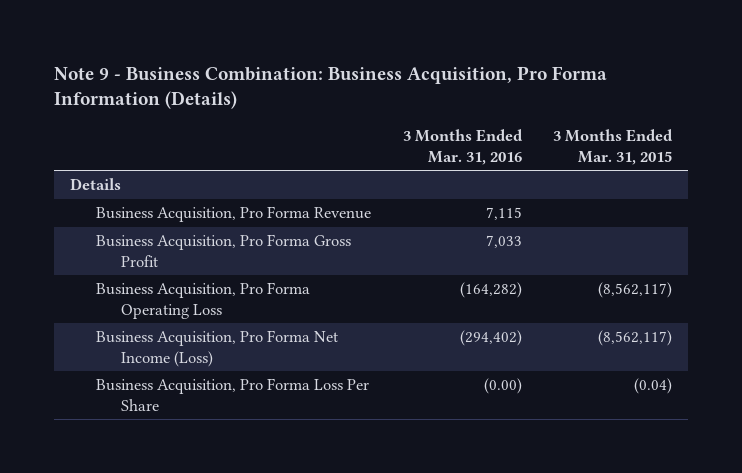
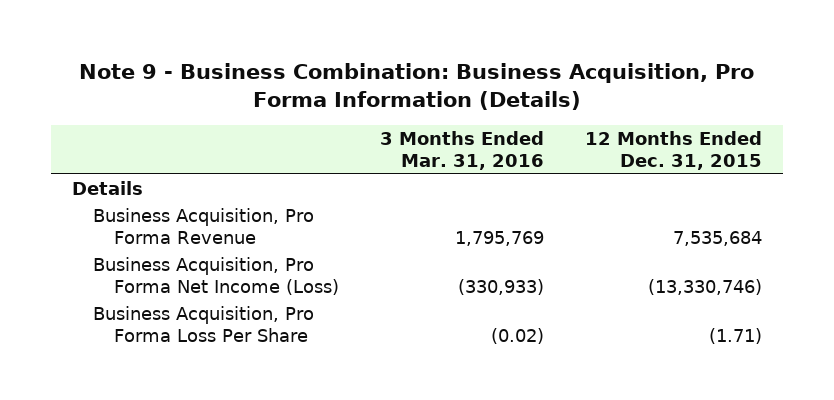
- | 3 Months Ended Mar. 31, 2016 | 3 Months Ended Mar. 31, 2015
+ | 3 Months Ended Mar. 31, 2016 | 12 Months Ended Dec. 31, 2015
- Business Acquisition, Pro Forma Revenue | 7,115 |
- Business Acquisition, Pro Forma Gross Profit | 7,033 |
- Business Acquisition, Pro Forma Operating Loss | (164,282) | (8,562,117)
- Business Acquisition, Pro Forma Net Income (Loss) | (294,402) | (8,562,117)
- Business Acquisition, Pro Forma Loss Per Share | (0.00) | (0.04)
+ Business Acquisition, Pro Forma Revenue | 1,795,769 | 7,535,684
+ Business Acquisition, Pro Forma Net Income (Loss) | (330,933) | (13,330,746)
+ Business Acquisition, Pro Forma Loss Per Share | (0.02) | (1.71)

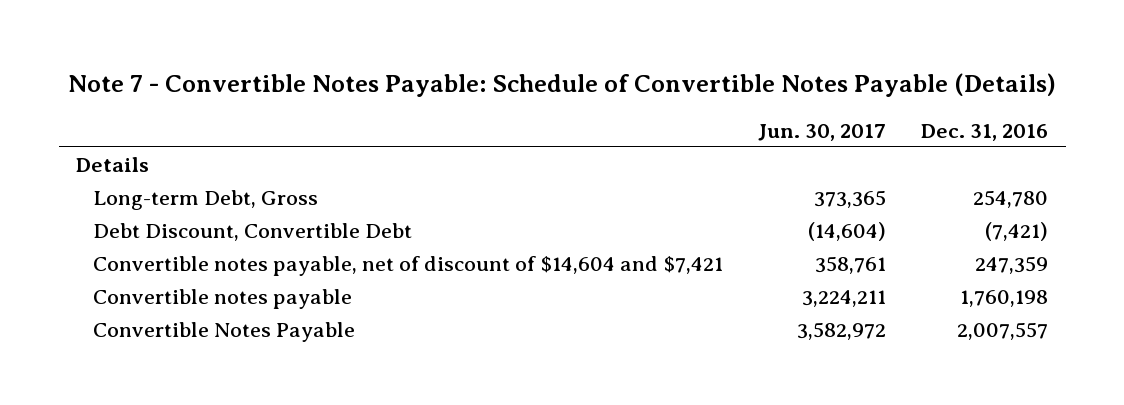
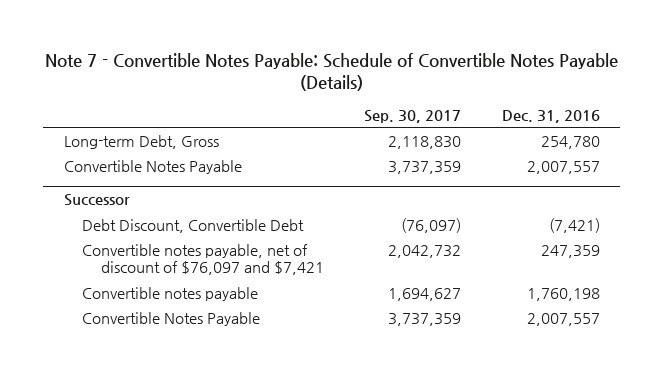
- | Jun. 30, 2017 | Dec. 31, 2016
+ | Sep. 30, 2017 | Dec. 31, 2016
- Details
+ Convertible Notes Payable | 3,737,359 | 2,007,557
+ Successor
- Convertible notes payable, net of discount of $14,604 and $7,421 | 358,761 | 247,359
+ Convertible notes payable, net of discount of $76,097 and $7,421 | 2,042,732 | 247,359

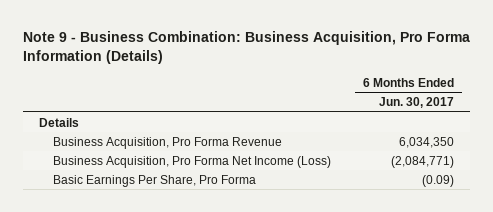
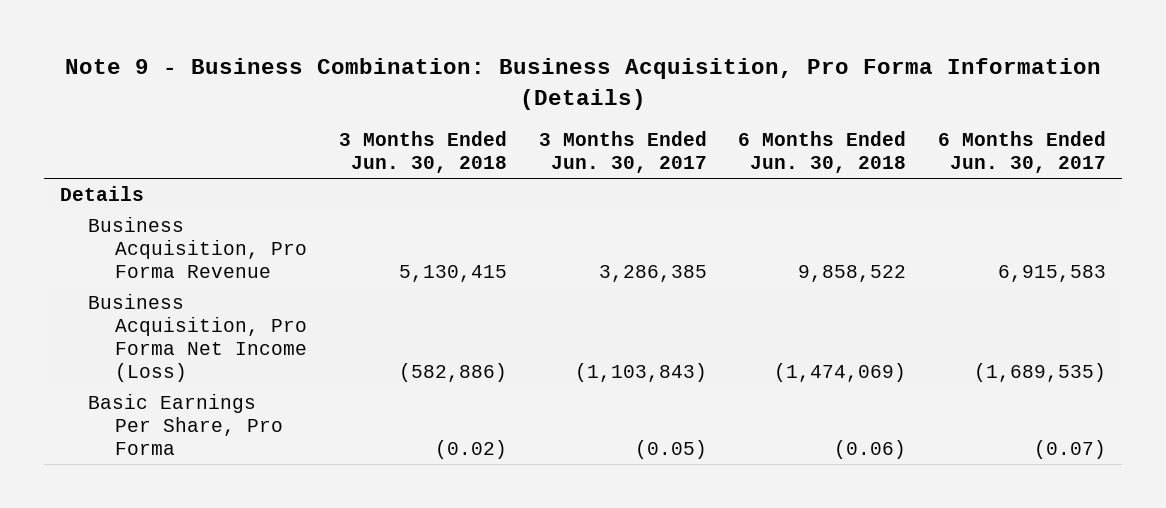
- | 6 Months Ended Jun. 30, 2017
+ | 3 Months Ended Jun. 30, 2018 | 3 Months Ended Jun. 30, 2017 | 6 Months Ended Jun. 30, 2018 | 6 Months Ended Jun. 30, 2017
- Business Acquisition, Pro Forma Revenue | 6,034,350
- Business Acquisition, Pro Forma Net Income (Loss) | (2,084,771)
- Basic Earnings Per Share, Pro Forma | (0.09)
+ Business Acquisition, Pro Forma Revenue | 5,130,415 | 3,286,385 | 9,858,522 | 6,915,583
+ Business Acquisition, Pro Forma Net Income (Loss) | (582,886) | (1,103,843) | (1,474,069) | (1,689,535)
+ Basic Earnings Per Share, Pro Forma | (0.02) | (0.05) | (0.06) | (0.07)

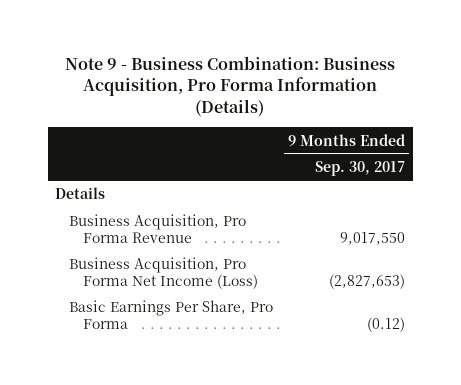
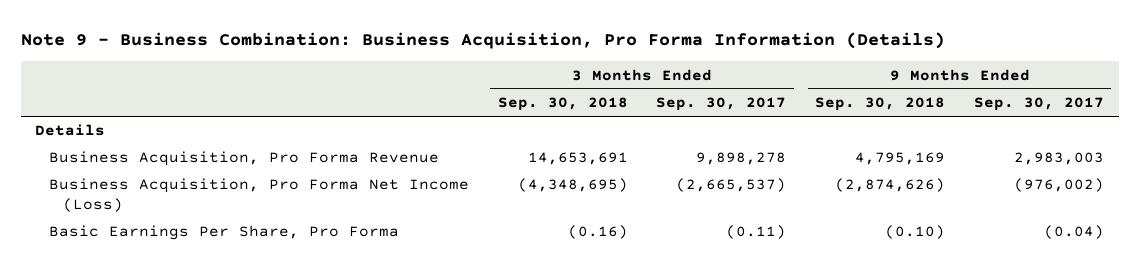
- | 9 Months Ended Sep. 30, 2017
+ | 3 Months Ended Sep. 30, 2018 | 3 Months Ended Sep. 30, 2017 | 9 Months Ended Sep. 30, 2018 | 9 Months Ended Sep. 30, 2017
- Business Acquisition, Pro Forma Revenue | 9,017,550
- Business Acquisition, Pro Forma Net Income (Loss) | (2,827,653)
- Basic Earnings Per Share, Pro Forma | (0.12)
+ Business Acquisition, Pro Forma Revenue | 14,653,691 | 9,898,278 | 4,795,169 | 2,983,003
+ Business Acquisition, Pro Forma Net Income (Loss) | (4,348,695) | (2,665,537) | (2,874,626) | (976,002)
+ Basic Earnings Per Share, Pro Forma | (0.16) | (0.11) | (0.10) | (0.04)

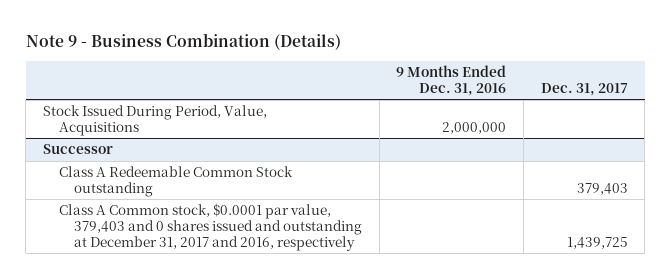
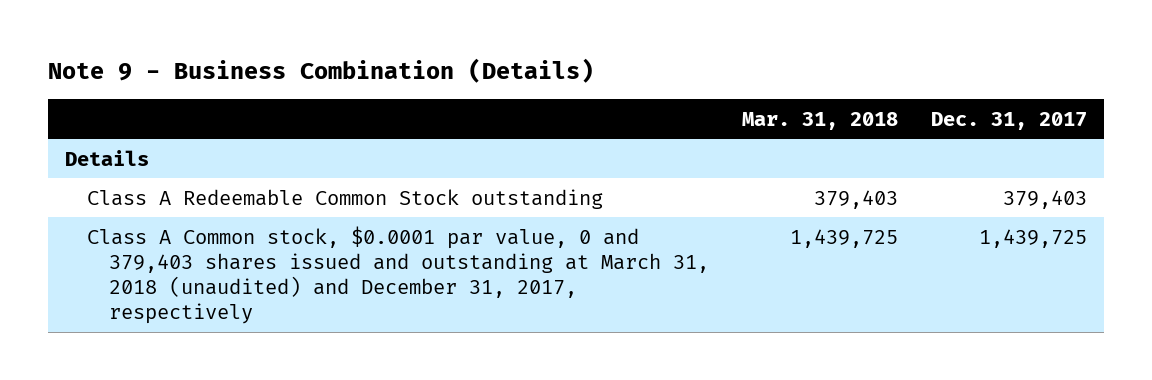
- | 9 Months Ended Dec. 31, 2016 | Dec. 31, 2017
+ | Mar. 31, 2018 | Dec. 31, 2017
- Stock Issued During Period, Value, Acquisitions | 2,000,000 |
- Successor
+ Details
- Class A Common stock, $0.0001 par value, 379,403 and 0 shares issued and outstanding at December 31, 2017 and 2016, respectively | | 1,439,725
+ Class A Common stock, $0.0001 par value, 0 and 379,403 shares issued and outstanding at March 31, 2018 (unaudited) and December 31, 2017, respectively | 1,439,725 | 1,439,725

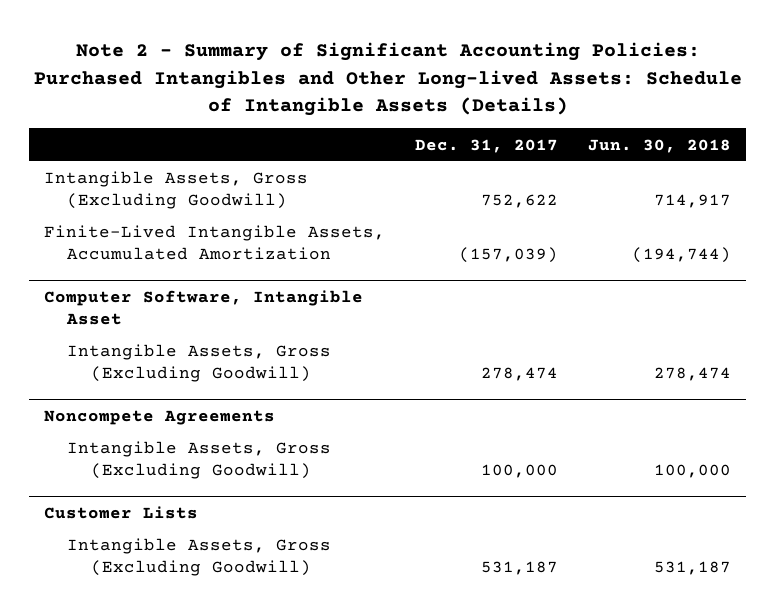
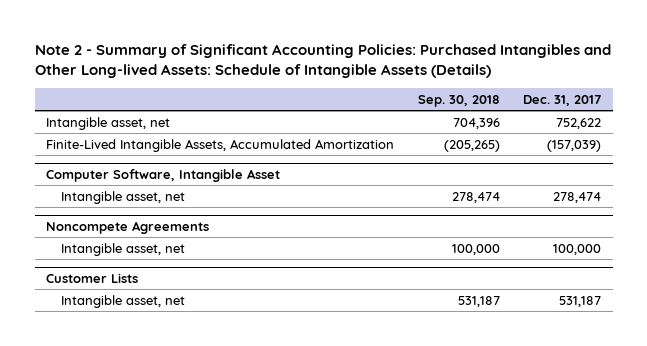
- | Dec. 31, 2017 | Jun. 30, 2018
+ | Sep. 30, 2018 | Dec. 31, 2017
- Intangible Assets, Gross (Excluding Goodwill) | 752,622 | 714,917
+ Intangible asset, net | 704,396 | 752,622
@ Computer Software, Intangible Asset
- Intangible Assets, Gross (Excluding Goodwill) | 278,474 | 278,474
+ Intangible asset, net | 278,474 | 278,474
@ Noncompete Agreements
- Intangible Assets, Gross (Excluding Goodwill) | 100,000 | 100,000
+ Intangible asset, net | 100,000 | 100,000
@ Customer Lists
- Intangible Assets, Gross (Excluding Goodwill) | 531,187 | 531,187
+ Intangible asset, net | 531,187 | 531,187

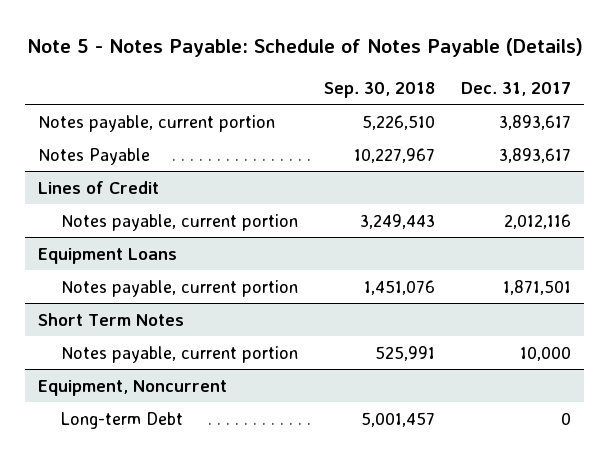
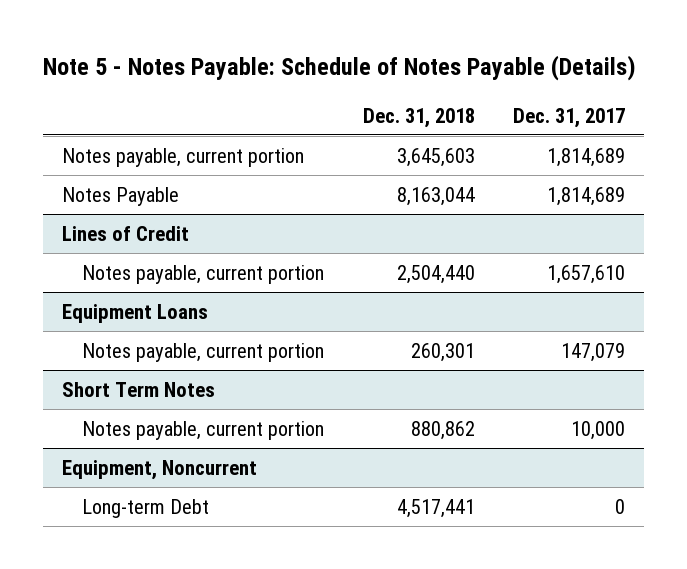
- | Sep. 30, 2018 | Dec. 31, 2017
+ | Dec. 31, 2018 | Dec. 31, 2017
- Notes payable, current portion | 5,226,510 | 3,893,617
- Notes Payable | 10,227,967 | 3,893,617
+ Notes payable, current portion | 3,645,603 | 1,814,689
+ Notes Payable | 8,163,044 | 1,814,689
@ Lines of Credit
- Notes payable, current portion | 3,249,443 | 2,012,116
+ Notes payable, current portion | 2,504,440 | 1,657,610
@ Equipment Loans
- Notes payable, current portion | 1,451,076 | 1,871,501
+ Notes payable, current portion | 260,301 | 147,079

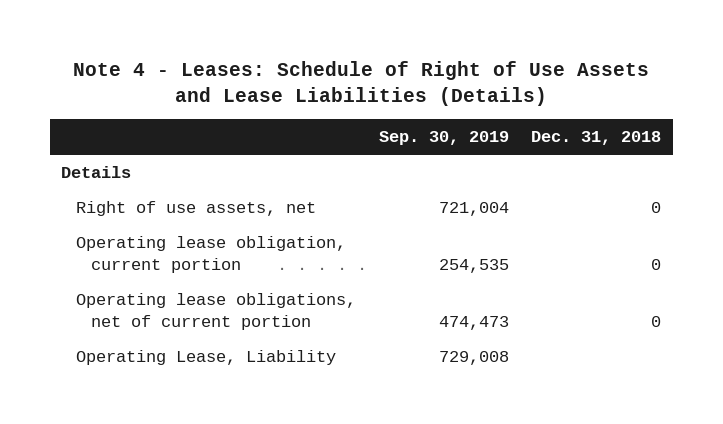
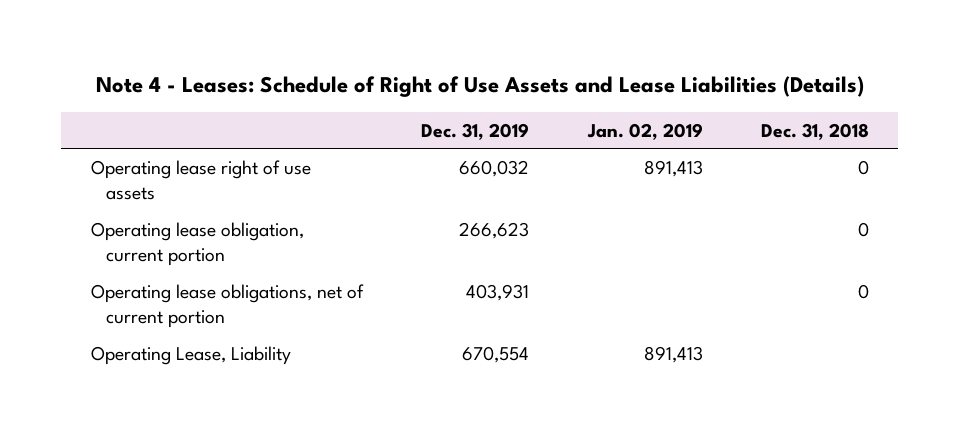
- | Sep. 30, 2019 | Dec. 31, 2018
+ | Dec. 31, 2019 | Jan. 02, 2019 | Dec. 31, 2018
- Details
- Right of use assets, net | 721,004 | 0
+ Operating lease right of use assets | 660,032 | 891,413 | 0

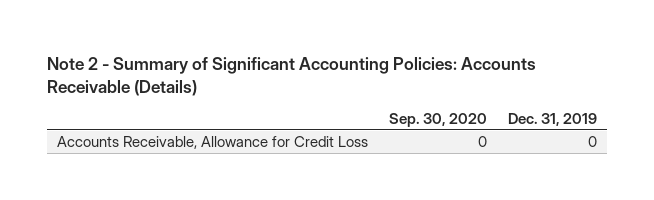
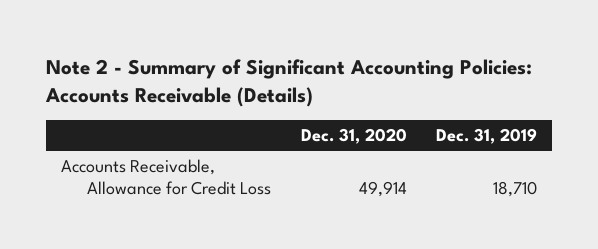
- | Sep. 30, 2020 | Dec. 31, 2019
+ | Dec. 31, 2020 | Dec. 31, 2019
- Accounts Receivable, Allowance for Credit Loss | 0 | 0
+ Accounts Receivable, Allowance for Credit Loss | 49,914 | 18,710

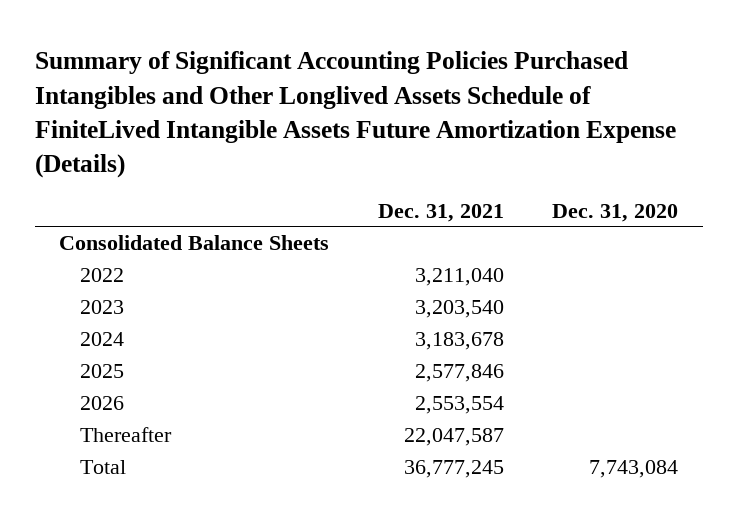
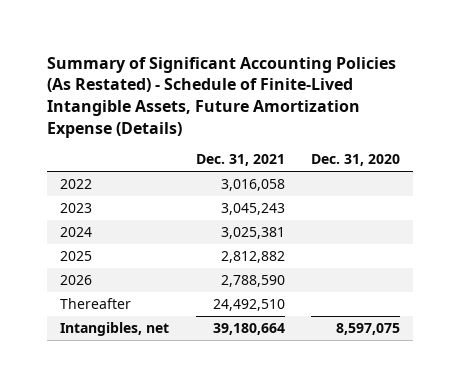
- Summary of Significant Accounting Policies Purchased Intangibles and Other Longlived Assets Schedule of FiniteLived Intangible Assets Future Amortization Expense (Details)
+ Summary of Significant Accounting Policies (As Restated) - Schedule of Finite-Lived Intangible Assets, Future Amortization Expense (Details)
- Consolidated Balance Sheets
- 2022 | 3,211,040 |
- 2023 | 3,203,540 |
- 2024 | 3,183,678 |
- 2025 | 2,577,846 |
- 2026 | 2,553,554 |
- Thereafter | 22,047,587 |
- Total | 36,777,245 | 7,743,084
+ 2022 | 3,016,058 |
+ 2023 | 3,045,243 |
+ 2024 | 3,025,381 |
+ 2025 | 2,812,882 |
+ 2026 | 2,788,590 |
+ Thereafter | 24,492,510 |
+ Intangibles, net | 39,180,664 | 8,597,075

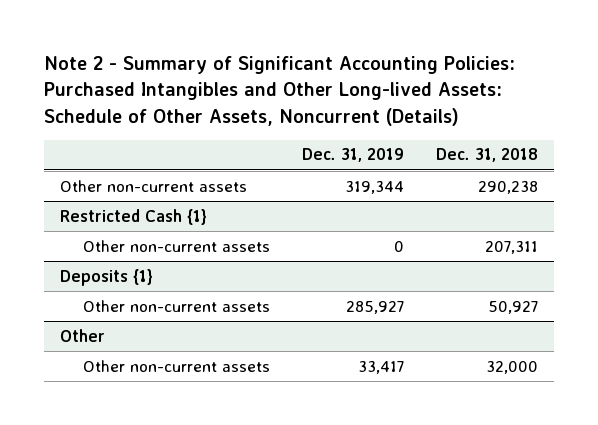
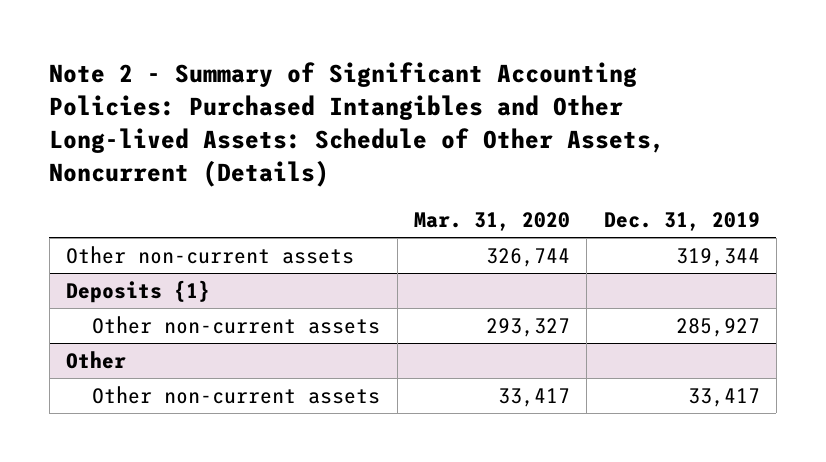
- | Dec. 31, 2019 | Dec. 31, 2018
+ | Mar. 31, 2020 | Dec. 31, 2019
- Restricted Cash {1}
- Other non-current assets | 0 | 207,311

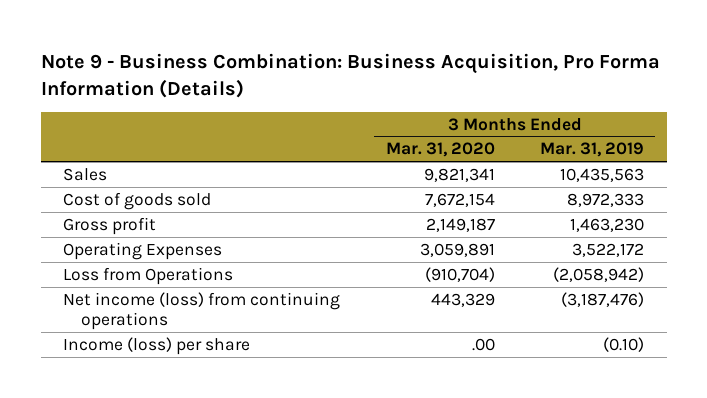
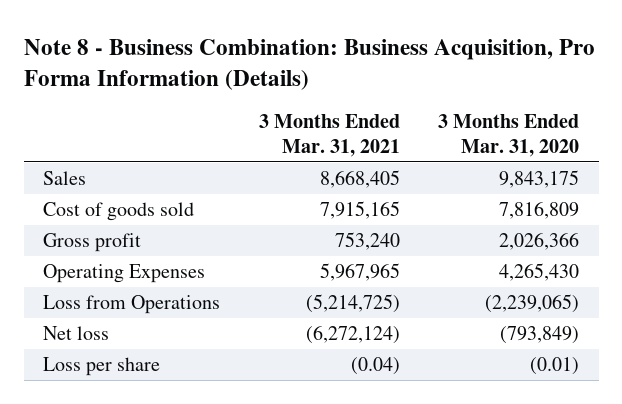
- Note 9 - Business Combination: Business Acquisition, Pro Forma Information (Details)
+ Note 8 - Business Combination: Business Acquisition, Pro Forma Information (Details)
- | 3 Months Ended Mar. 31, 2020 | 3 Months Ended Mar. 31, 2019
+ | 3 Months Ended Mar. 31, 2021 | 3 Months Ended Mar. 31, 2020
- Sales | 9,821,341 | 10,435,563
- Cost of goods sold | 7,672,154 | 8,972,333
- Gross profit | 2,149,187 | 1,463,230
- Operating Expenses | 3,059,891 | 3,522,172
- Loss from Operations | (910,704) | (2,058,942)
- Net income (loss) from continuing operations | 443,329 | (3,187,476)
- Income (loss) per share | .00 | (0.10)
+ Sales | 8,668,405 | 9,843,175
+ Cost of goods sold | 7,915,165 | 7,816,809
+ Gross profit | 753,240 | 2,026,366
+ Operating Expenses | 5,967,965 | 4,265,430
+ Loss from Operations | (5,214,725) | (2,239,065)
+ Net loss | (6,272,124) | (793,849)
+ Loss per share | (0.04) | (0.01)

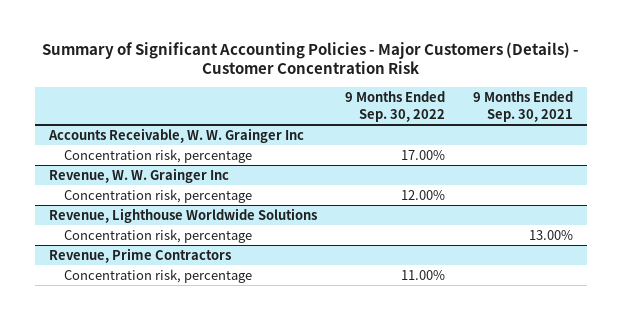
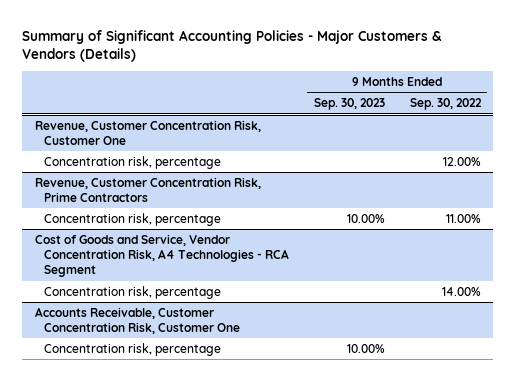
- Summary of Significant Accounting Policies - Major Customers (Details) - Customer Concentration Risk
+ Summary of Significant Accounting Policies - Major Customers & Vendors (Details)
- | 9 Months Ended Sep. 30, 2022 | 9 Months Ended Sep. 30, 2021
+ | 9 Months Ended Sep. 30, 2023 | 9 Months Ended Sep. 30, 2022
- Accounts Receivable, W. W. Grainger Inc
- Concentration risk, percentage | 17.00% |
- Revenue, W. W. Grainger Inc
+ Revenue, Customer Concentration Risk, Customer One
- Revenue, Lighthouse Worldwide Solutions
- Concentration risk, percentage | | 13.00%
- Revenue, Prime Contractors
+ Revenue, Customer Concentration Risk, Prime Contractors
+ Cost of Goods and Service, Vendor Concentration Risk, A4 Technologies - RCA Segment
+ Concentration risk, percentage | | 14.00%
+ Accounts Receivable, Customer Concentration Risk, Customer One
+ Concentration risk, percentage | 10.00% |

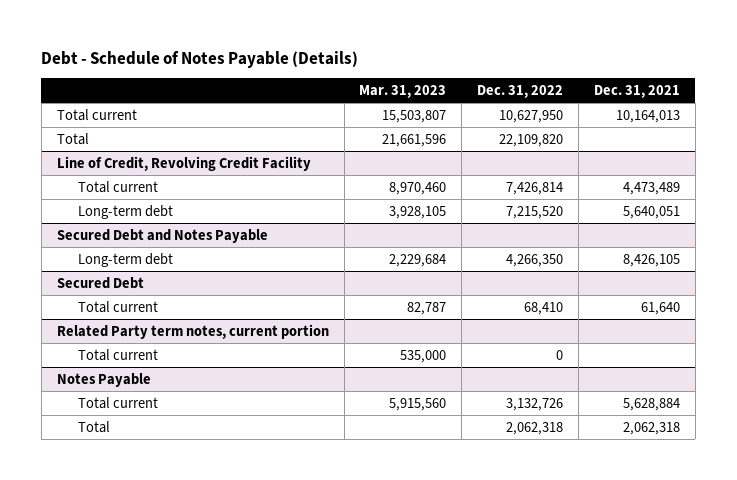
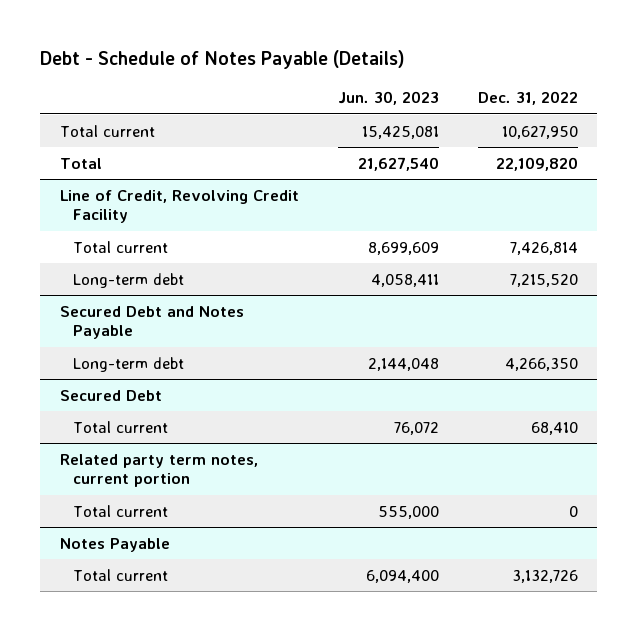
- | Mar. 31, 2023 | Dec. 31, 2022 | Dec. 31, 2021
+ | Jun. 30, 2023 | Dec. 31, 2022
- Related Party term notes, current portion
+ Related party term notes, current portion
@ Notes Payable
- Total | | 2,062,318 | 2,062,318

